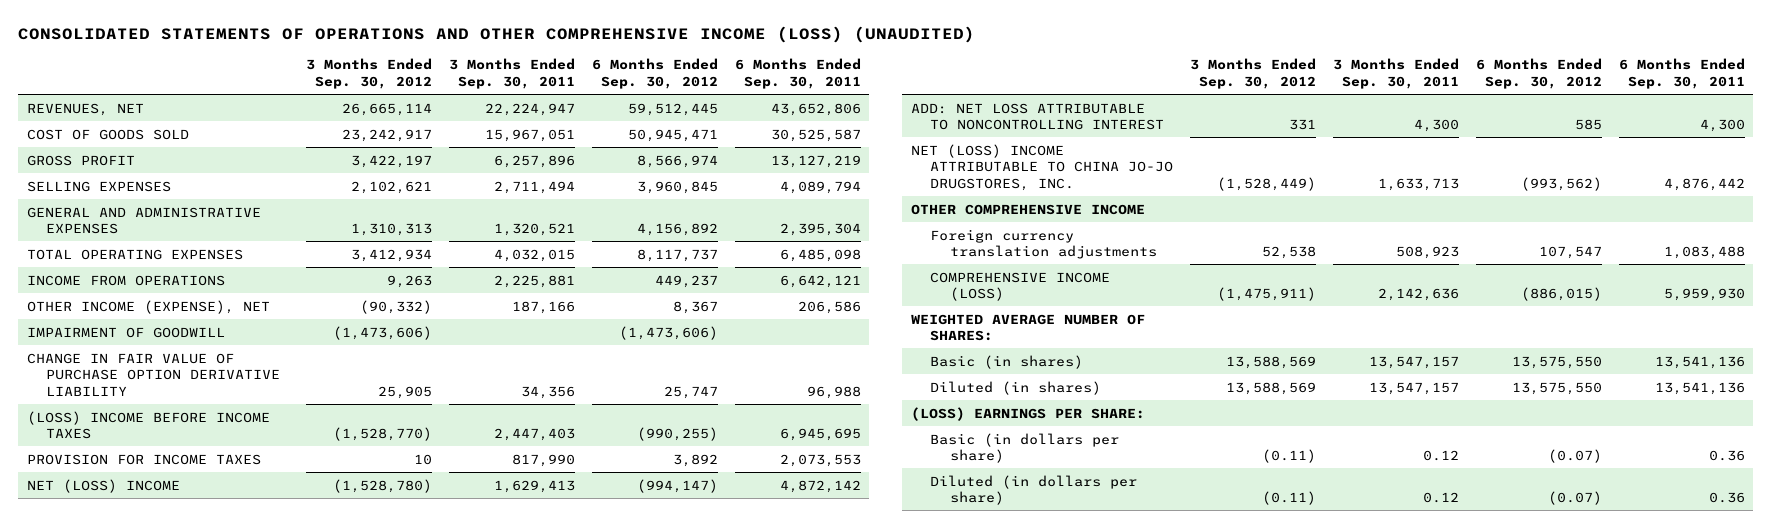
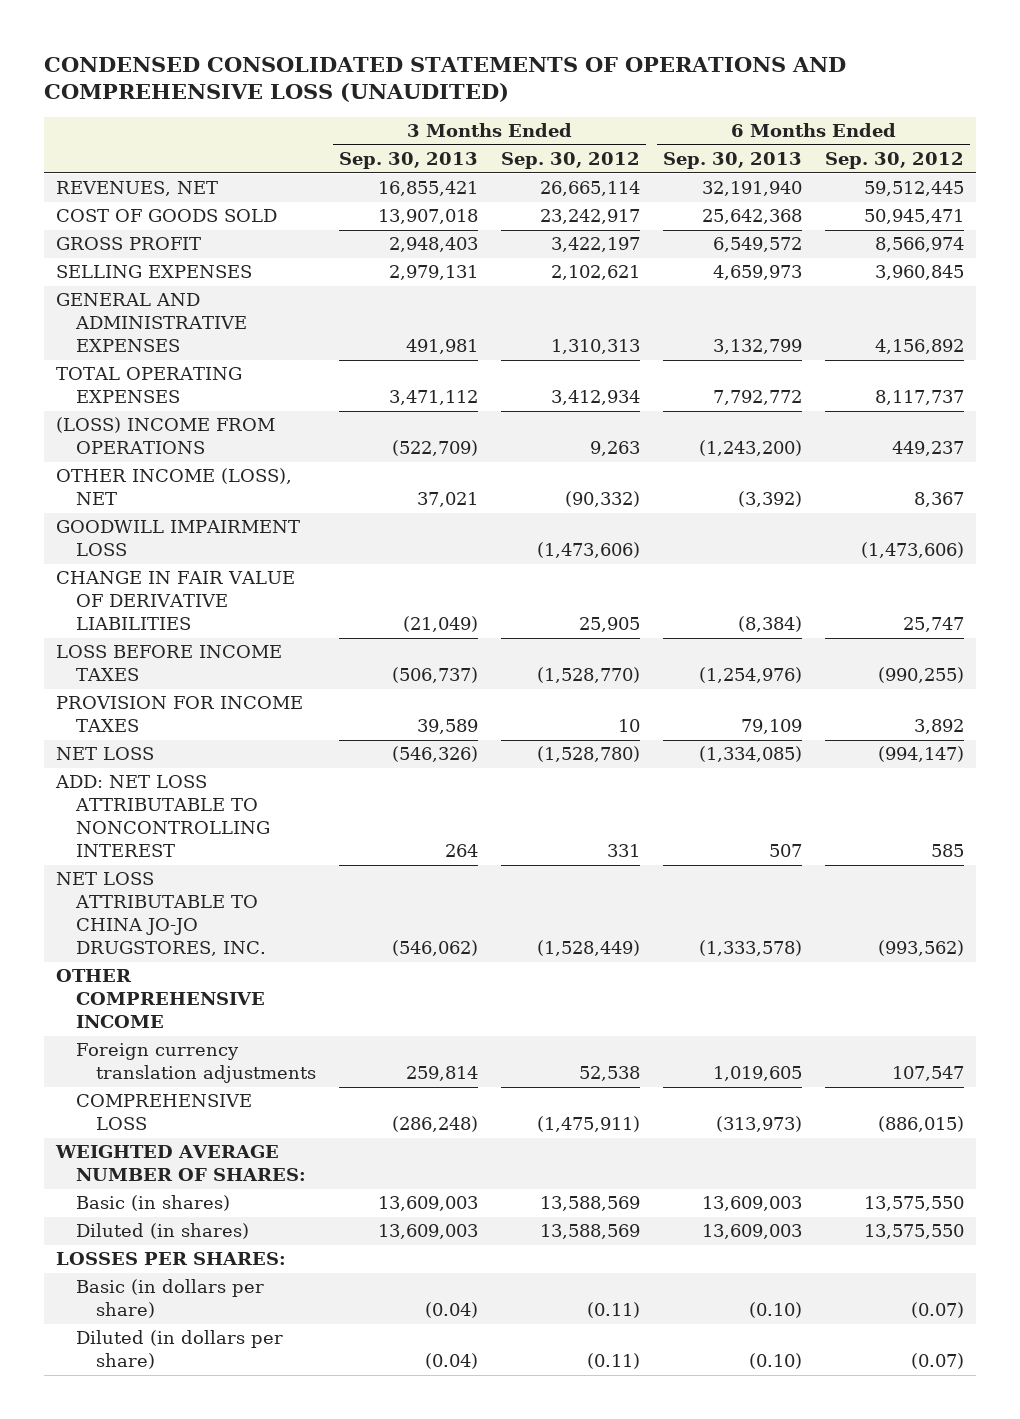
- CONSOLIDATED STATEMENTS OF OPERATIONS AND OTHER COMPREHENSIVE INCOME (LOSS) (UNAUDITED)
+ CONDENSED CONSOLIDATED STATEMENTS OF OPERATIONS AND COMPREHENSIVE LOSS (UNAUDITED)
- | 3 Months Ended Sep. 30, 2012 | 3 Months Ended Sep. 30, 2011 | 6 Months Ended Sep. 30, 2012 | 6 Months Ended Sep. 30, 2011
+ | 3 Months Ended Sep. 30, 2013 | 3 Months Ended Sep. 30, 2012 | 6 Months Ended Sep. 30, 2013 | 6 Months Ended Sep. 30, 2012
- INCOME FROM OPERATIONS | 9,263 | 2,225,881 | 449,237 | 6,642,121
- OTHER INCOME (EXPENSE), NET | (90,332) | 187,166 | 8,367 | 206,586
- IMPAIRMENT OF GOODWILL | (1,473,606) | | (1,473,606) |
- CHANGE IN FAIR VALUE OF PURCHASE OPTION DERIVATIVE LIABILITY | 25,905 | 34,356 | 25,747 | 96,988
- (LOSS) INCOME BEFORE INCOME TAXES | (1,528,770) | 2,447,403 | (990,255) | 6,945,695
+ (LOSS) INCOME FROM OPERATIONS | (522,709) | 9,263 | (1,243,200) | 449,237
+ OTHER INCOME (LOSS), NET | 37,021 | (90,332) | (3,392) | 8,367
+ GOODWILL IMPAIRMENT LOSS | | (1,473,606) | | (1,473,606)
+ CHANGE IN FAIR VALUE OF DERIVATIVE LIABILITIES | (21,049) | 25,905 | (8,384) | 25,747
+ LOSS BEFORE INCOME TAXES | (506,737) | (1,528,770) | (1,254,976) | (990,255)
- NET (LOSS) INCOME | (1,528,780) | 1,629,413 | (994,147) | 4,872,142
+ NET LOSS | (546,326) | (1,528,780) | (1,334,085) | (994,147)
- NET (LOSS) INCOME ATTRIBUTABLE TO CHINA JO-JO DRUGSTORES, INC. | (1,528,449) | 1,633,713 | (993,562) | 4,876,442
+ NET LOSS ATTRIBUTABLE TO CHINA JO-JO DRUGSTORES, INC. | (546,062) | (1,528,449) | (1,333,578) | (993,562)
- COMPREHENSIVE INCOME (LOSS) | (1,475,911) | 2,142,636 | (886,015) | 5,959,930
+ COMPREHENSIVE LOSS | (286,248) | (1,475,911) | (313,973) | (886,015)
- (LOSS) EARNINGS PER SHARE:
+ LOSSES PER SHARES:

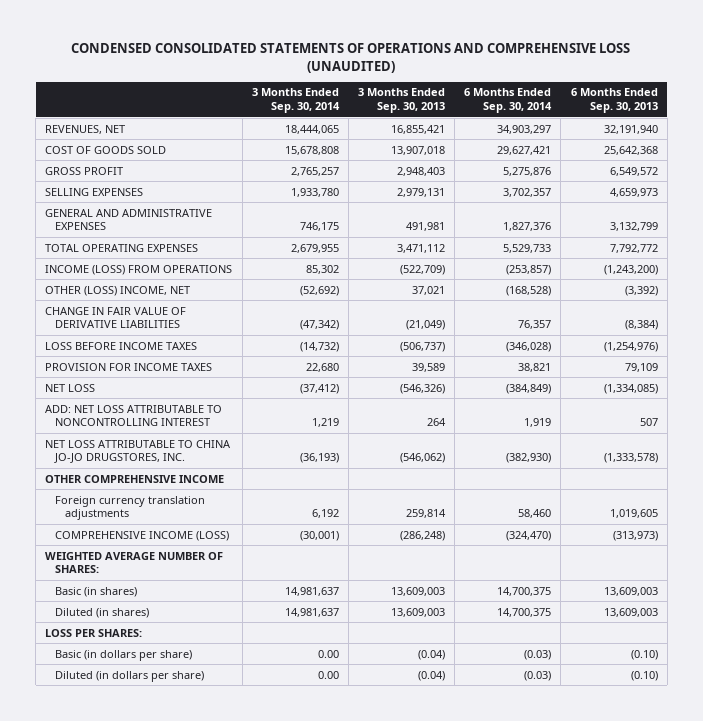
- | 3 Months Ended Sep. 30, 2013 | 3 Months Ended Sep. 30, 2012 | 6 Months Ended Sep. 30, 2013 | 6 Months Ended Sep. 30, 2012
+ | 3 Months Ended Sep. 30, 2014 | 3 Months Ended Sep. 30, 2013 | 6 Months Ended Sep. 30, 2014 | 6 Months Ended Sep. 30, 2013
- (LOSS) INCOME FROM OPERATIONS | (522,709) | 9,263 | (1,243,200) | 449,237
- OTHER INCOME (LOSS), NET | 37,021 | (90,332) | (3,392) | 8,367
- GOODWILL IMPAIRMENT LOSS | | (1,473,606) | | (1,473,606)
+ INCOME (LOSS) FROM OPERATIONS | 85,302 | (522,709) | (253,857) | (1,243,200)
+ OTHER (LOSS) INCOME, NET | (52,692) | 37,021 | (168,528) | (3,392)
- COMPREHENSIVE LOSS | (286,248) | (1,475,911) | (313,973) | (886,015)
+ COMPREHENSIVE INCOME (LOSS) | (30,001) | (286,248) | (324,470) | (313,973)
- LOSSES PER SHARES:
+ LOSS PER SHARES:

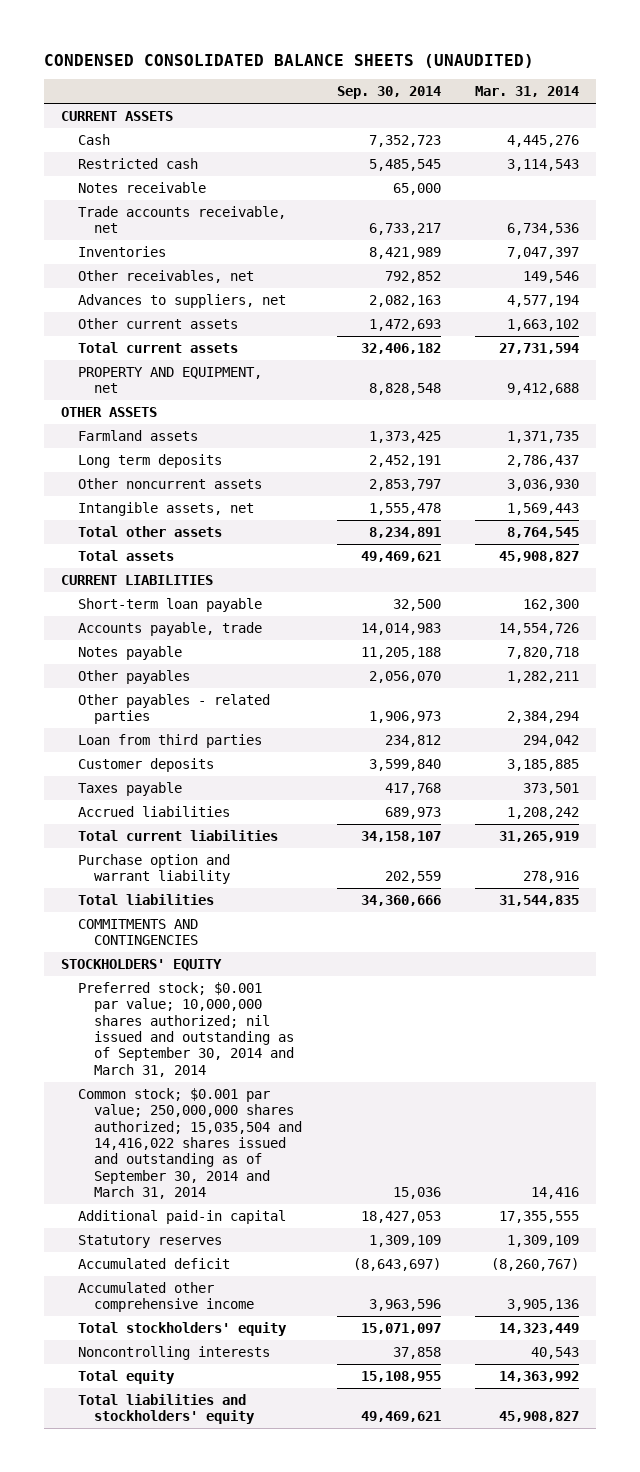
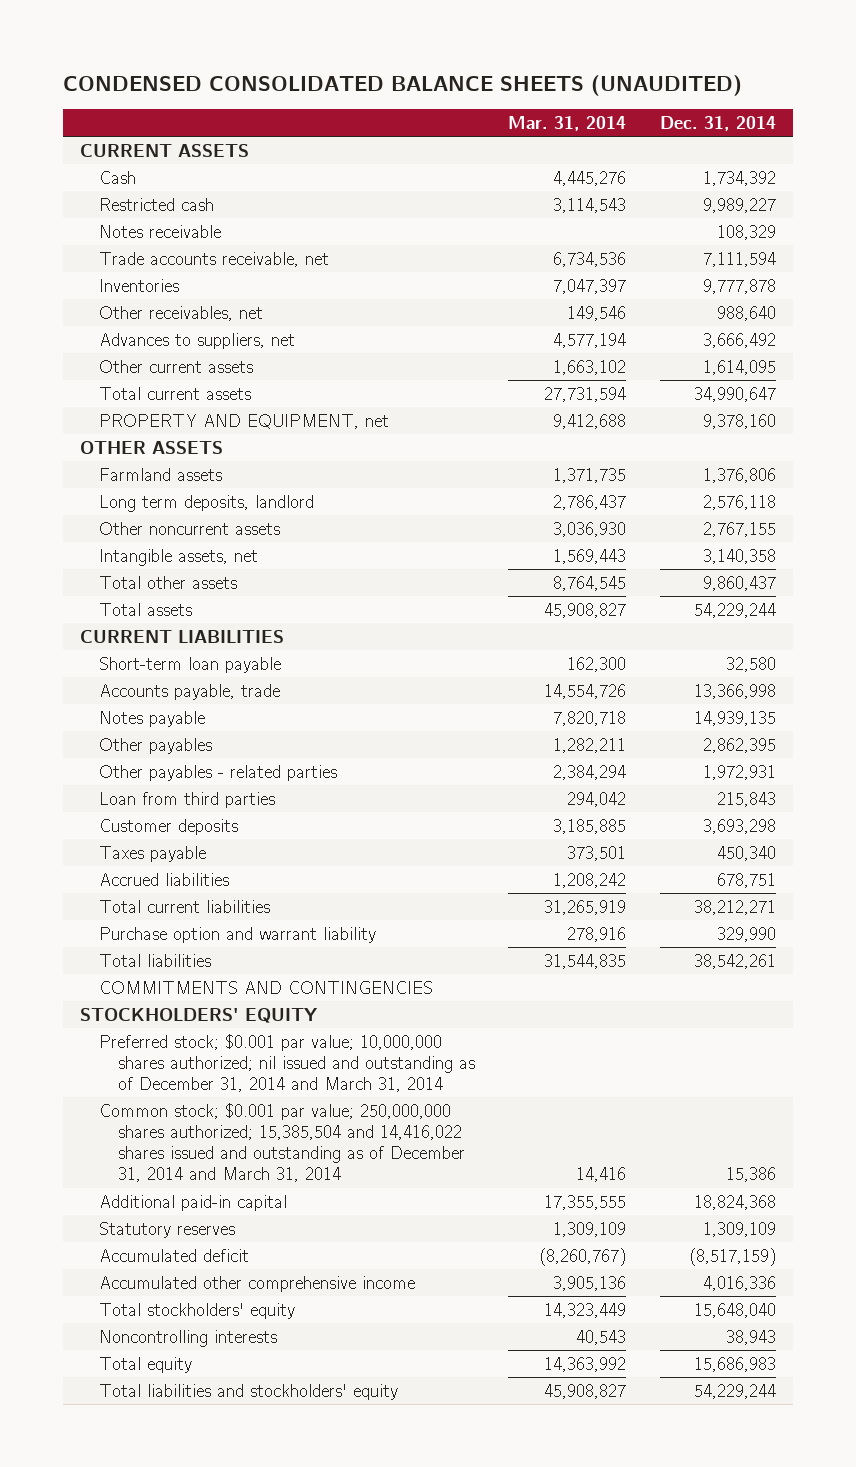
- | Sep. 30, 2014 | Mar. 31, 2014
+ | Mar. 31, 2014 | Dec. 31, 2014
- Long term deposits | 2,452,191 | 2,786,437
+ Long term deposits, landlord | 2,786,437 | 2,576,118
- Preferred stock; $0.001 par value; 10,000,000 shares authorized; nil issued and outstanding as of September 30, 2014 and March 31, 2014
- Common stock; $0.001 par value; 250,000,000 shares authorized; 15,035,504 and 14,416,022 shares issued and outstanding as of September 30, 2014 and March 31, 2014 | 15,036 | 14,416
+ Preferred stock; $0.001 par value; 10,000,000 shares authorized; nil issued and outstanding as of December 31, 2014 and March 31, 2014
+ Common stock; $0.001 par value; 250,000,000 shares authorized; 15,385,504 and 14,416,022 shares issued and outstanding as of December 31, 2014 and March 31, 2014 | 14,416 | 15,386

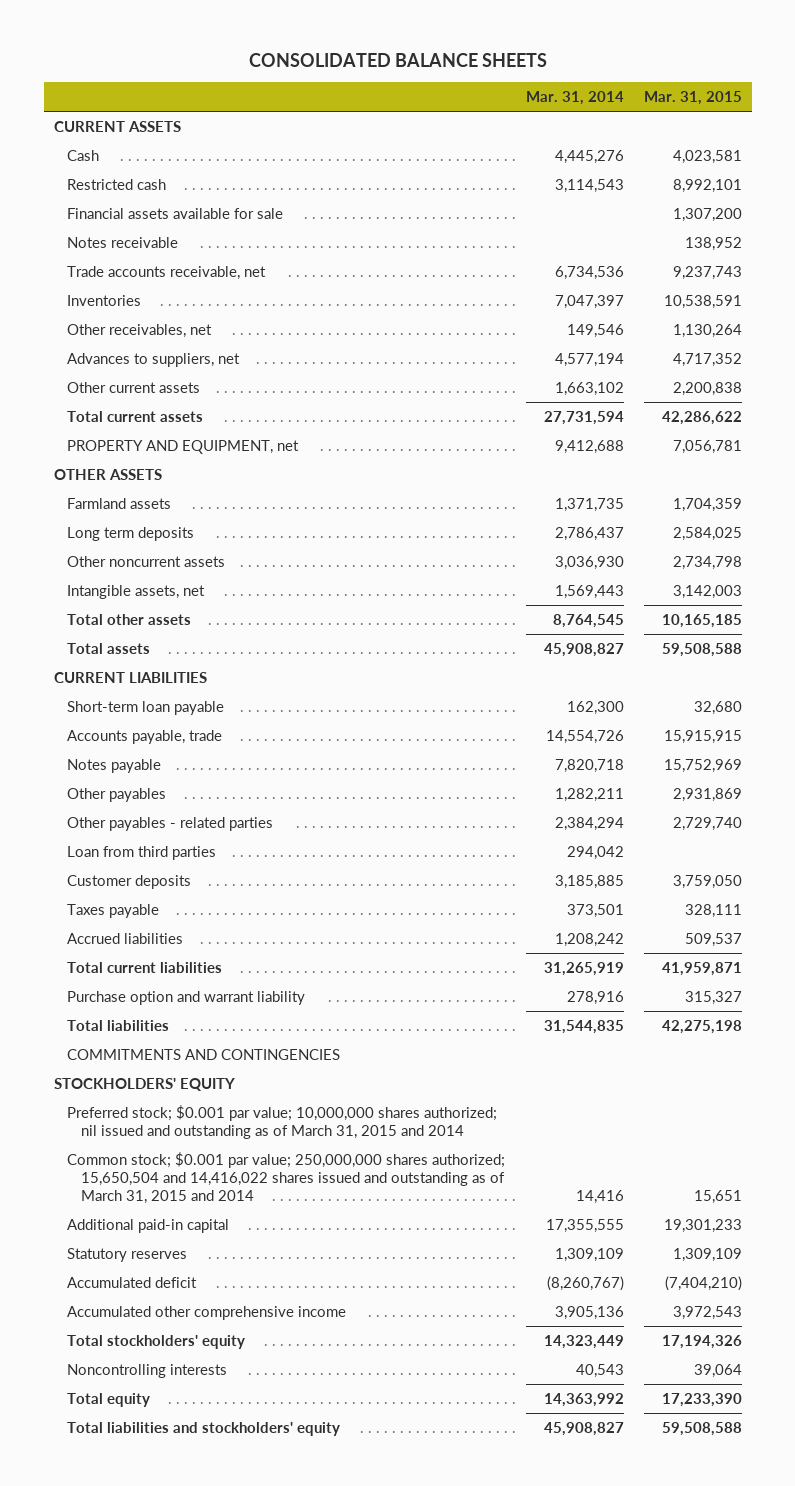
- CONDENSED CONSOLIDATED BALANCE SHEETS (UNAUDITED)
+ CONSOLIDATED BALANCE SHEETS
- | Mar. 31, 2014 | Dec. 31, 2014
+ | Mar. 31, 2014 | Mar. 31, 2015
+ Financial assets available for sale | | 1,307,200
- Long term deposits, landlord | 2,786,437 | 2,576,118
+ Long term deposits | 2,786,437 | 2,584,025
- Preferred stock; $0.001 par value; 10,000,000 shares authorized; nil issued and outstanding as of December 31, 2014 and March 31, 2014
- Common stock; $0.001 par value; 250,000,000 shares authorized; 15,385,504 and 14,416,022 shares issued and outstanding as of December 31, 2014 and March 31, 2014 | 14,416 | 15,386
+ Preferred stock; $0.001 par value; 10,000,000 shares authorized; nil issued and outstanding as of March 31, 2015 and 2014
+ Common stock; $0.001 par value; 250,000,000 shares authorized; 15,650,504 and 14,416,022 shares issued and outstanding as of March 31, 2015 and 2014 | 14,416 | 15,651

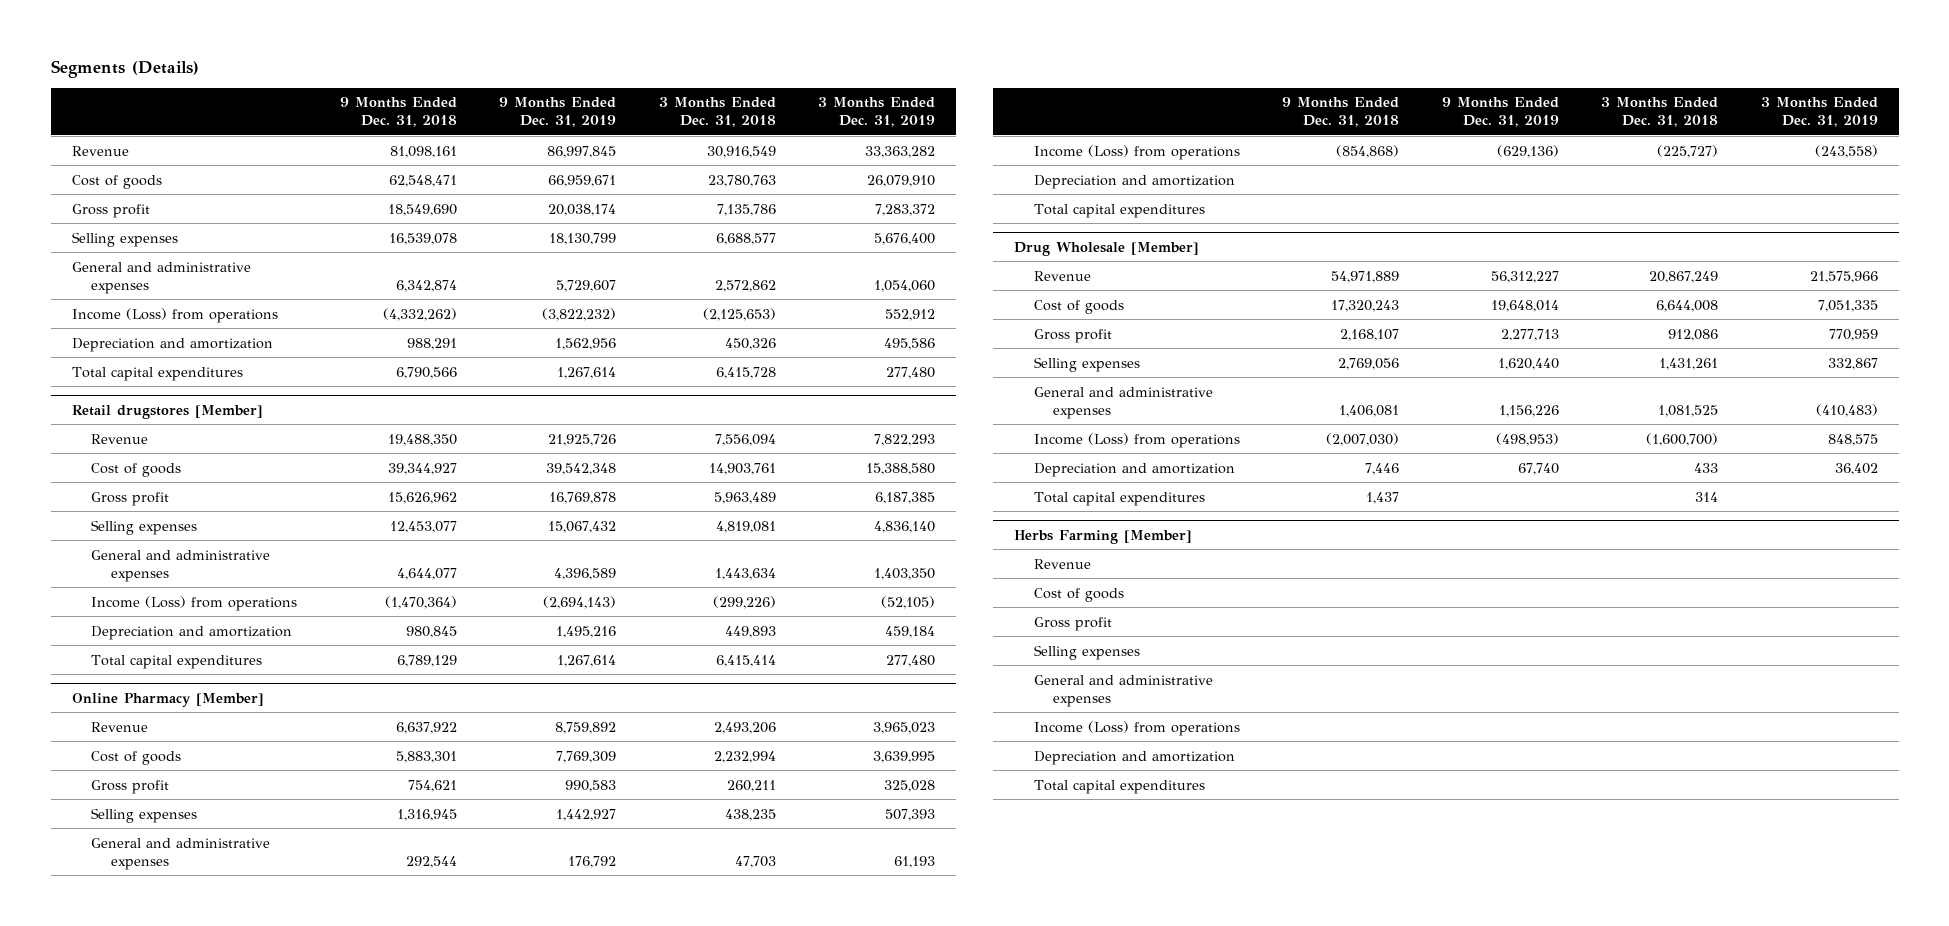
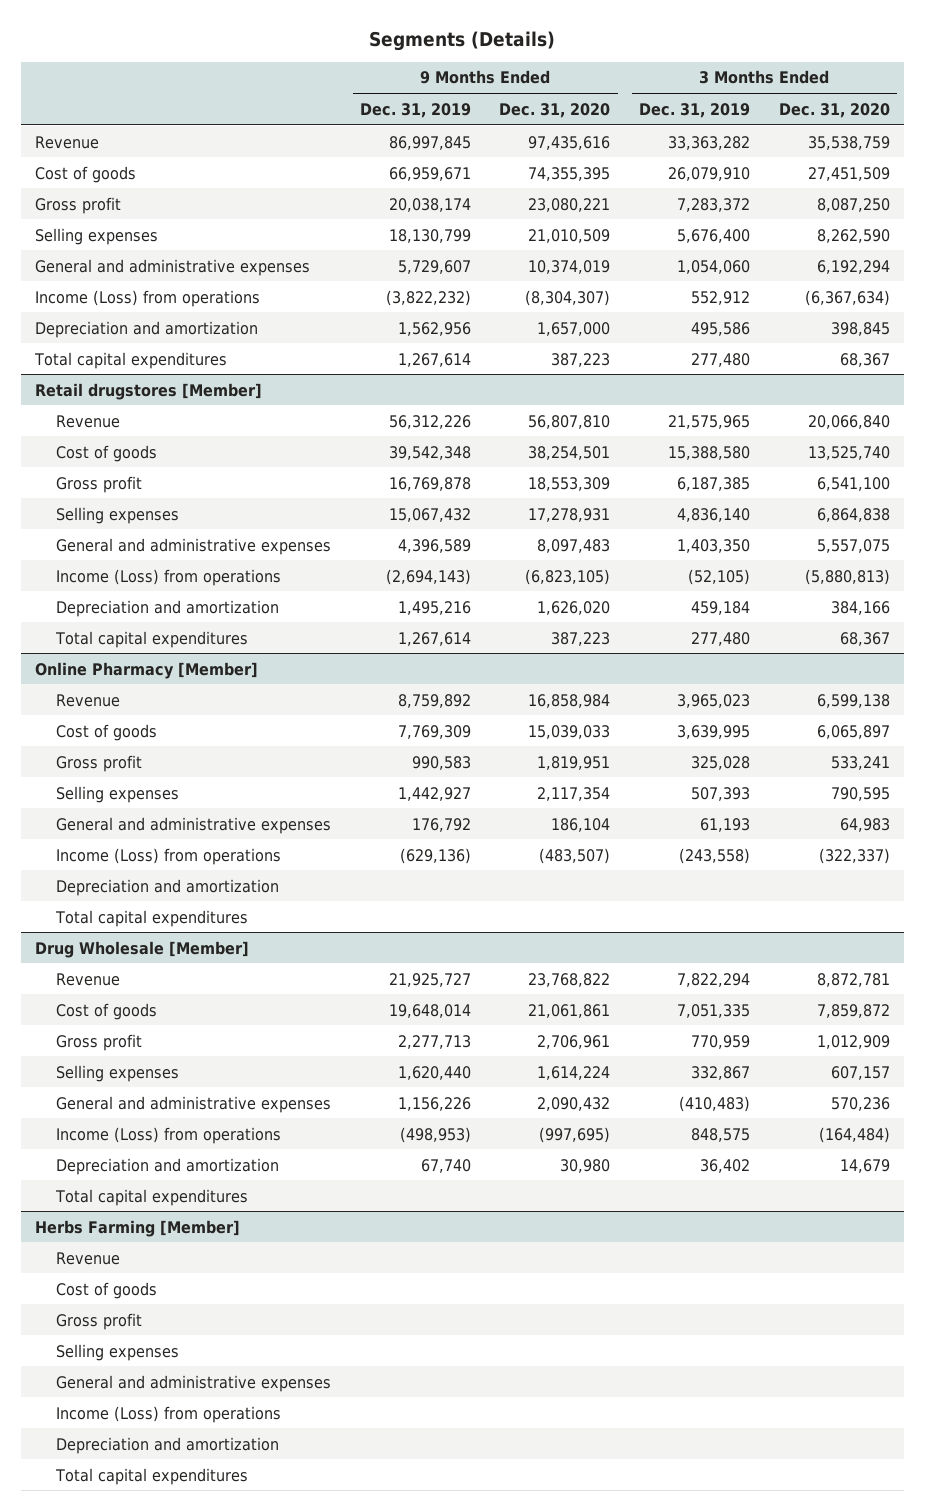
- | 9 Months Ended Dec. 31, 2018 | 9 Months Ended Dec. 31, 2019 | 3 Months Ended Dec. 31, 2018 | 3 Months Ended Dec. 31, 2019
+ | 9 Months Ended Dec. 31, 2019 | 9 Months Ended Dec. 31, 2020 | 3 Months Ended Dec. 31, 2019 | 3 Months Ended Dec. 31, 2020
@ Retail drugstores [Member]
- Revenue | 19,488,350 | 21,925,726 | 7,556,094 | 7,822,293
+ Revenue | 56,312,226 | 56,807,810 | 21,575,965 | 20,066,840
@ Drug Wholesale [Member]
- Revenue | 54,971,889 | 56,312,227 | 20,867,249 | 21,575,966
+ Revenue | 21,925,727 | 23,768,822 | 7,822,294 | 8,872,781

